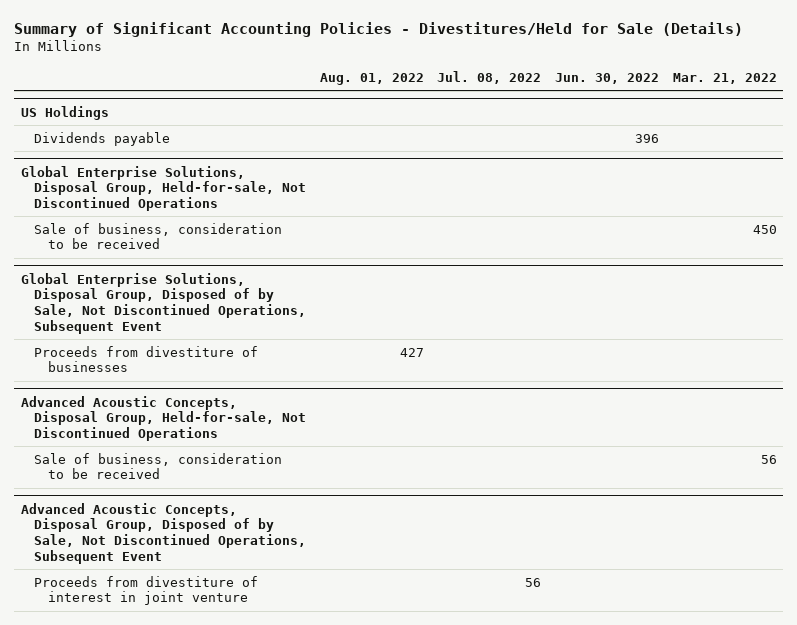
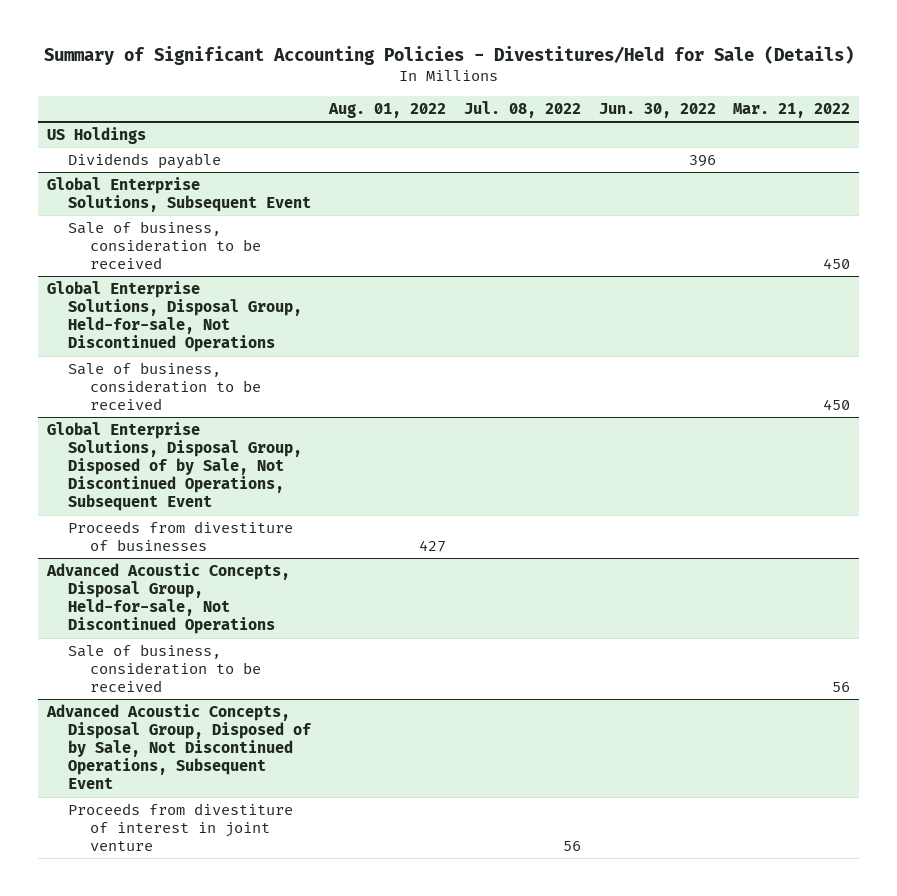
+ Global Enterprise Solutions, Subsequent Event
+ Sale of business, consideration to be received | | | | 450

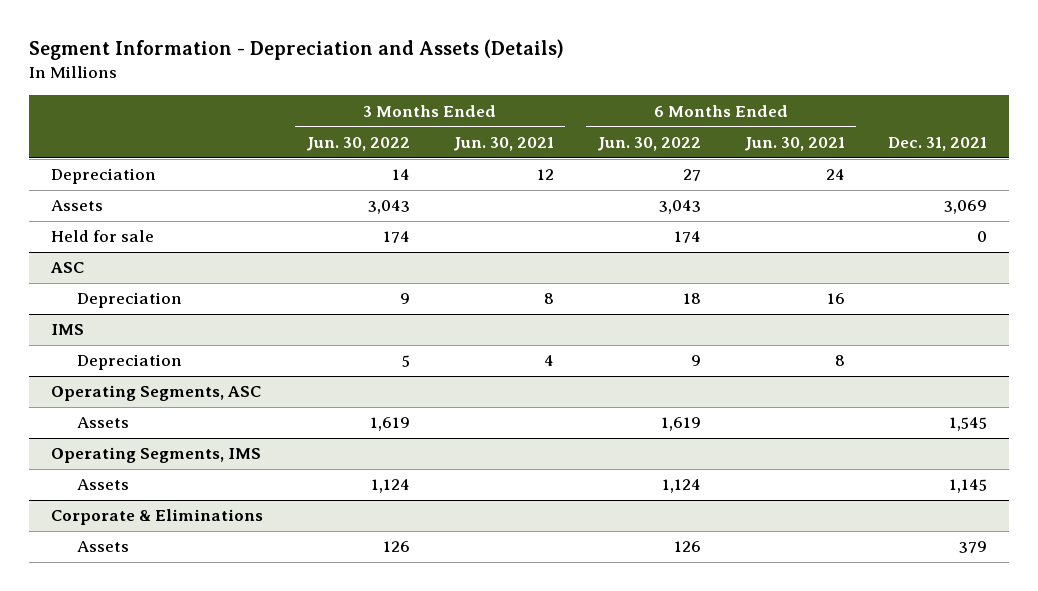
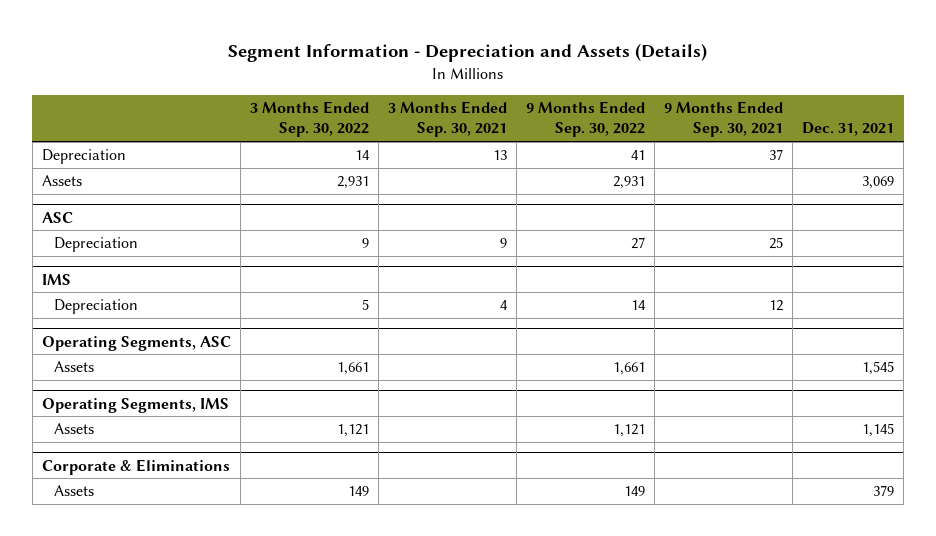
- | 3 Months Ended Jun. 30, 2022 | 3 Months Ended Jun. 30, 2021 | 6 Months Ended Jun. 30, 2022 | 6 Months Ended Jun. 30, 2021 | Dec. 31, 2021
+ | 3 Months Ended Sep. 30, 2022 | 3 Months Ended Sep. 30, 2021 | 9 Months Ended Sep. 30, 2022 | 9 Months Ended Sep. 30, 2021 | Dec. 31, 2021
- Held for sale | 174 | | 174 | | 0

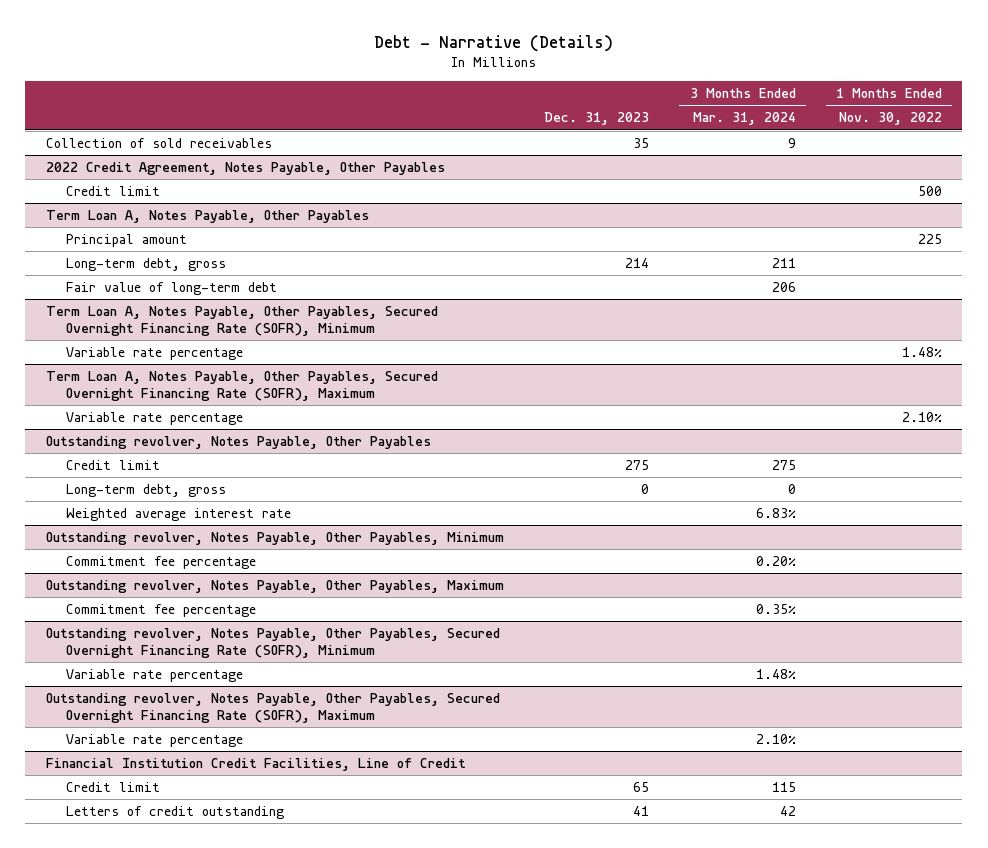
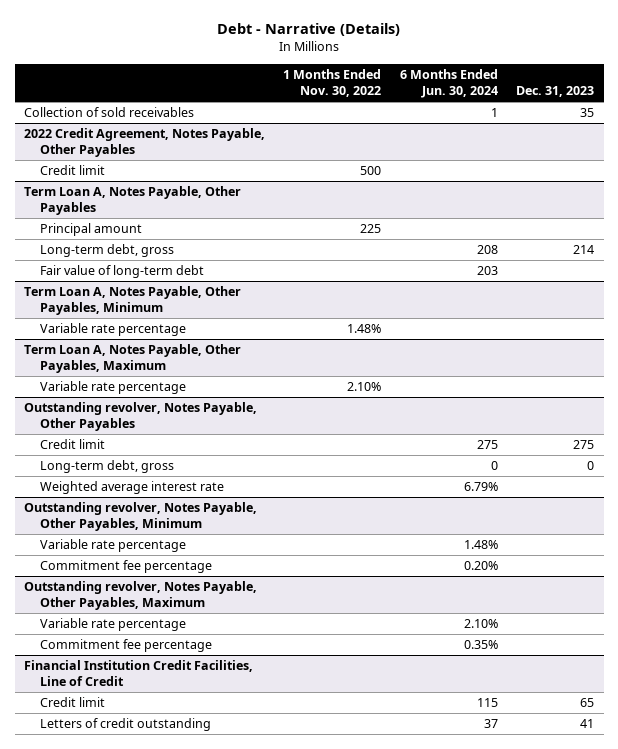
- | Dec. 31, 2023 | 3 Months Ended Mar. 31, 2024 | 1 Months Ended Nov. 30, 2022
+ | 1 Months Ended Nov. 30, 2022 | 6 Months Ended Jun. 30, 2024 | Dec. 31, 2023
- Term Loan A, Notes Payable, Other Payables, Secured Overnight Financing Rate (SOFR), Minimum
+ Term Loan A, Notes Payable, Other Payables, Minimum
- Term Loan A, Notes Payable, Other Payables, Secured Overnight Financing Rate (SOFR), Maximum
+ Term Loan A, Notes Payable, Other Payables, Maximum
@ Outstanding revolver, Notes Payable, Other Payables, Minimum
+ Variable rate percentage | | 1.48% |
@ Outstanding revolver, Notes Payable, Other Payables, Maximum
+ Variable rate percentage | | 2.10% |
- Outstanding revolver, Notes Payable, Other Payables, Secured Overnight Financing Rate (SOFR), Minimum
- Variable rate percentage | | 1.48% |
- Outstanding revolver, Notes Payable, Other Payables, Secured Overnight Financing Rate (SOFR), Maximum
- Variable rate percentage | | 2.10% |

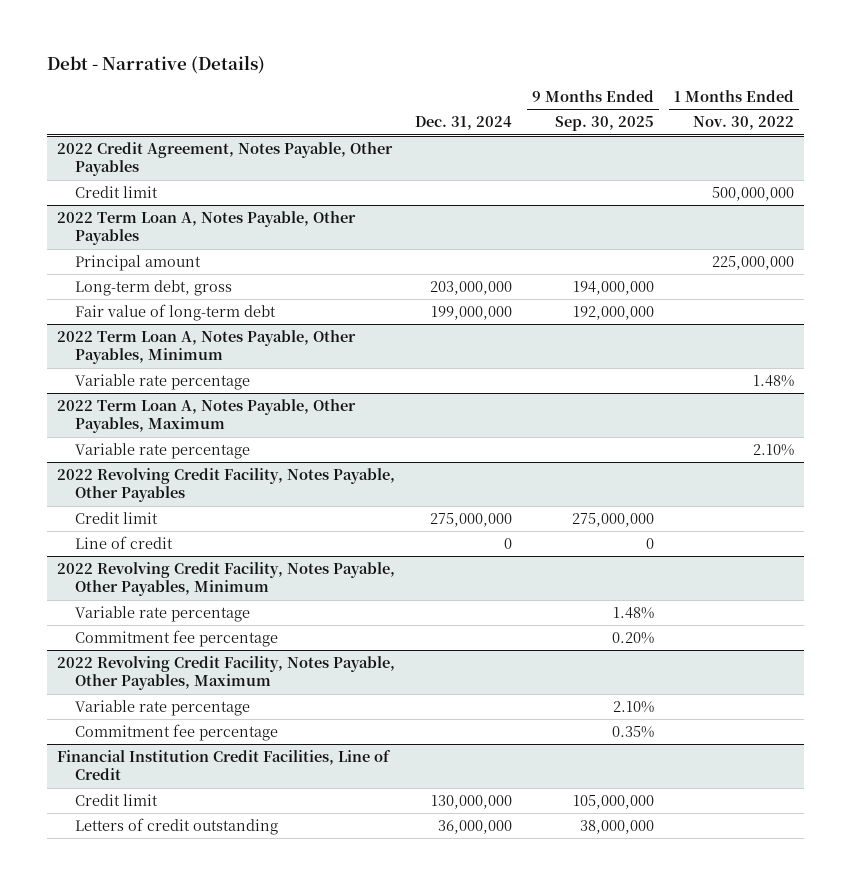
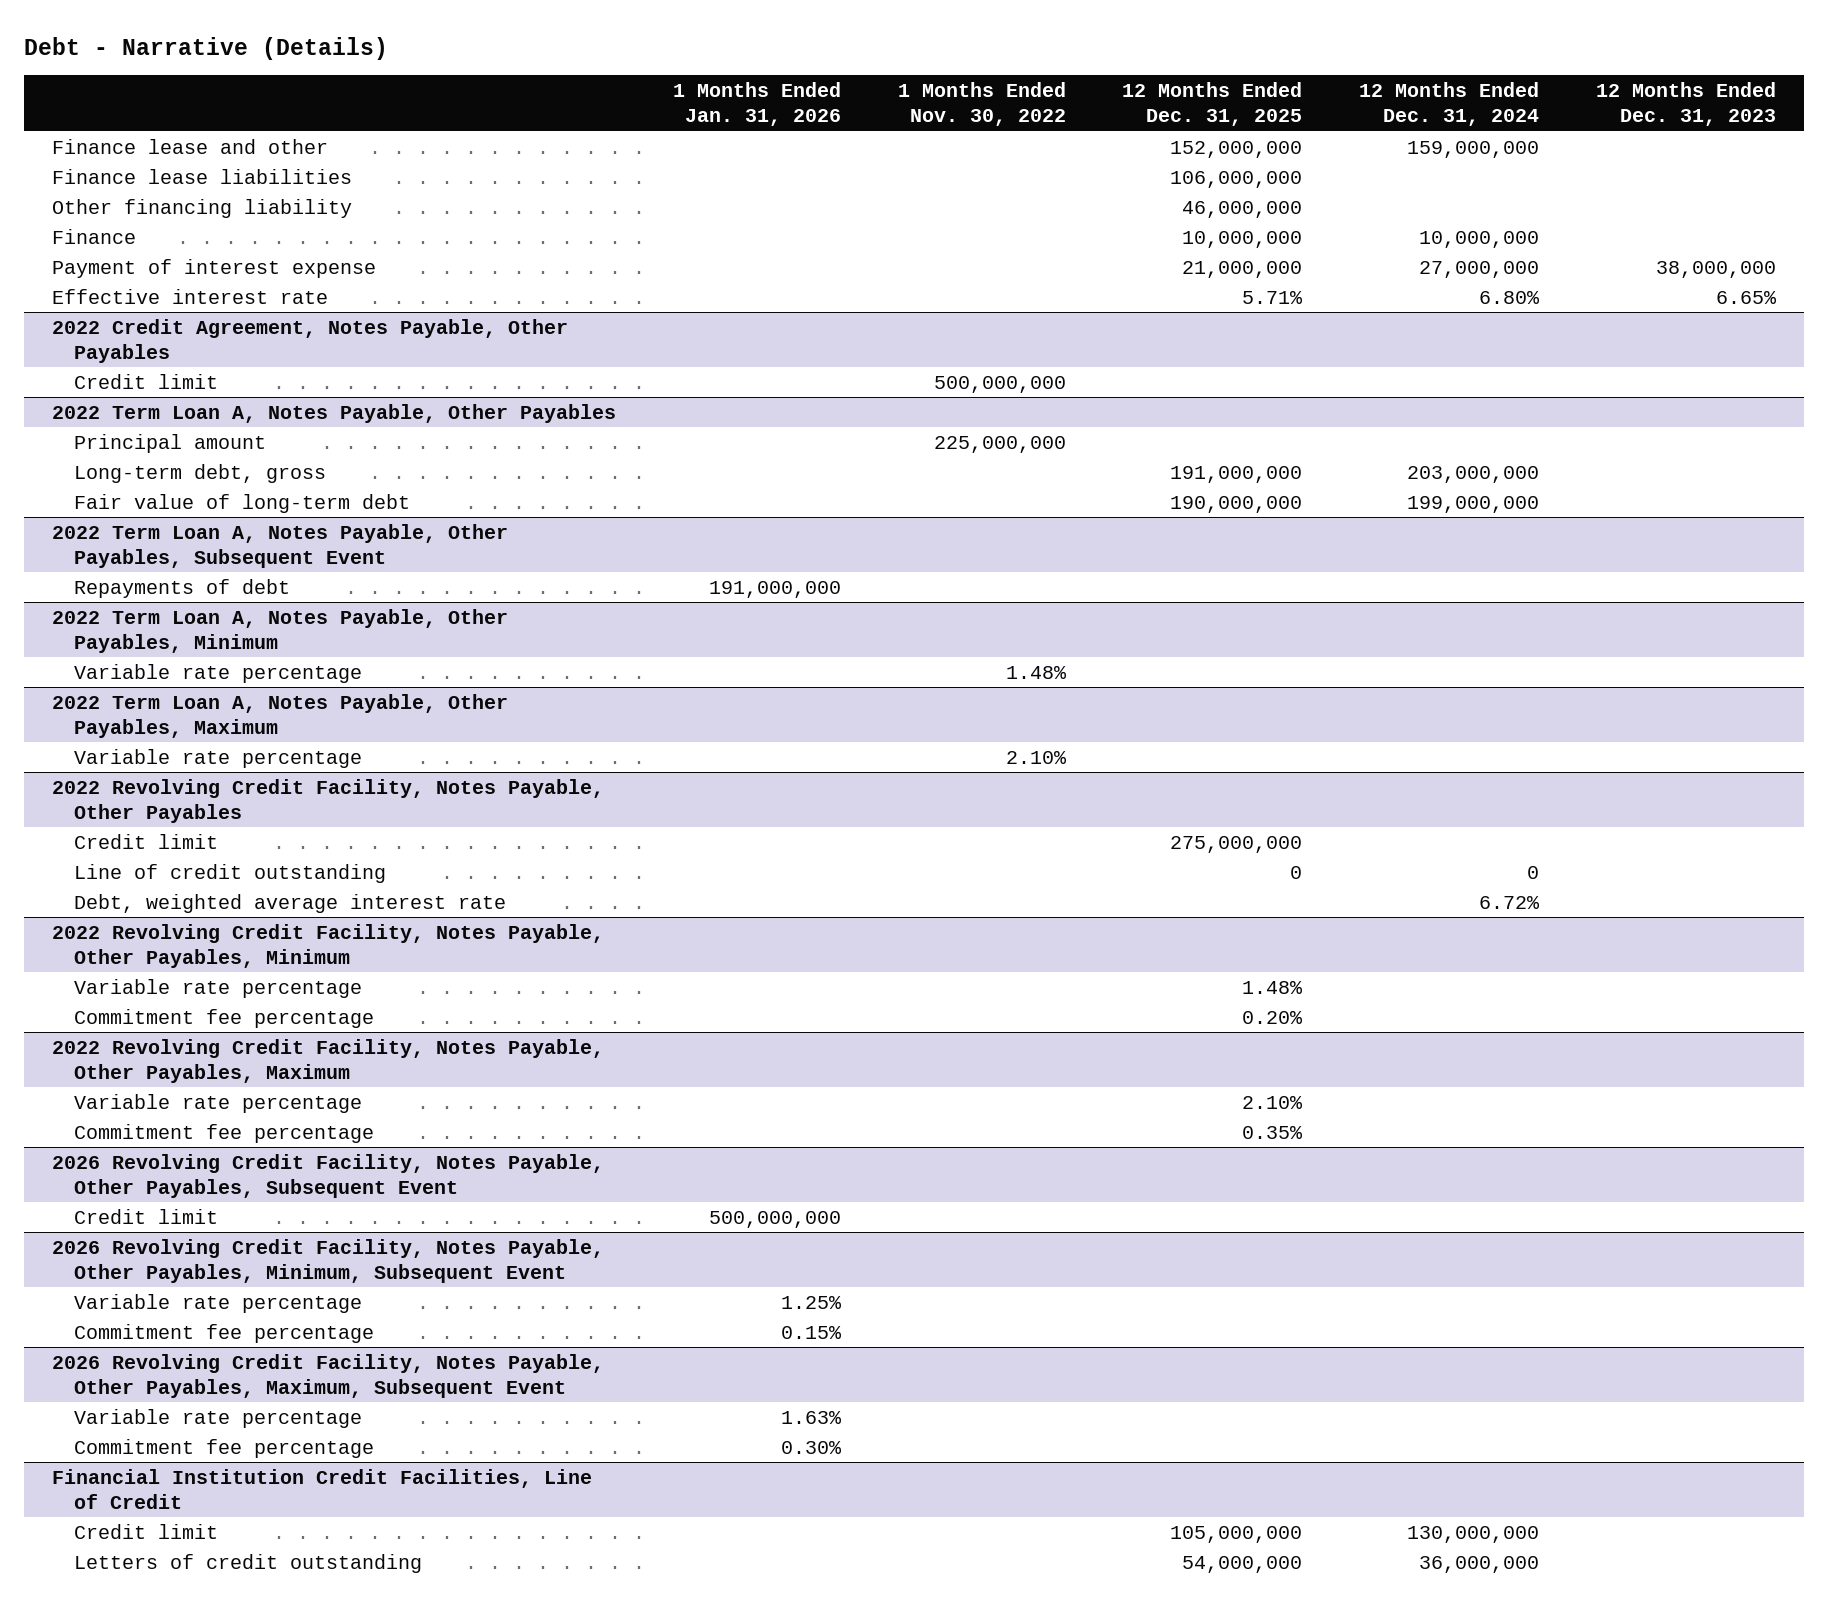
- | Dec. 31, 2024 | 9 Months Ended Sep. 30, 2025 | 1 Months Ended Nov. 30, 2022
+ | 1 Months Ended Jan. 31, 2026 | 1 Months Ended Nov. 30, 2022 | 12 Months Ended Dec. 31, 2025 | 12 Months Ended Dec. 31, 2024 | 12 Months Ended Dec. 31, 2023
+ Finance lease and other | | | 152,000,000 | 159,000,000 |
+ Finance lease liabilities | | | 106,000,000 | |
+ Other financing liability | | | 46,000,000 | |
+ Finance | | | 10,000,000 | 10,000,000 |
+ Payment of interest expense | | | 21,000,000 | 27,000,000 | 38,000,000
+ Effective interest rate | | | 5.71% | 6.80% | 6.65%
+ 2022 Term Loan A, Notes Payable, Other Payables, Subsequent Event
+ Repayments of debt | 191,000,000 | | | |
@ 2022 Revolving Credit Facility, Notes Payable, Other Payables
- Line of credit | 0 | 0 |
+ Line of credit outstanding | | | 0 | 0 |
+ Debt, weighted average interest rate | | | | 6.72% |
+ 2026 Revolving Credit Facility, Notes Payable, Other Payables, Subsequent Event
+ Credit limit | 500,000,000 | | | |
+ 2026 Revolving Credit Facility, Notes Payable, Other Payables, Minimum, Subsequent Event
+ Variable rate percentage | 1.25% | | | |
+ Commitment fee percentage | 0.15% | | | |
+ 2026 Revolving Credit Facility, Notes Payable, Other Payables, Maximum, Subsequent Event
+ Variable rate percentage | 1.63% | | | |
+ Commitment fee percentage | 0.30% | | | |

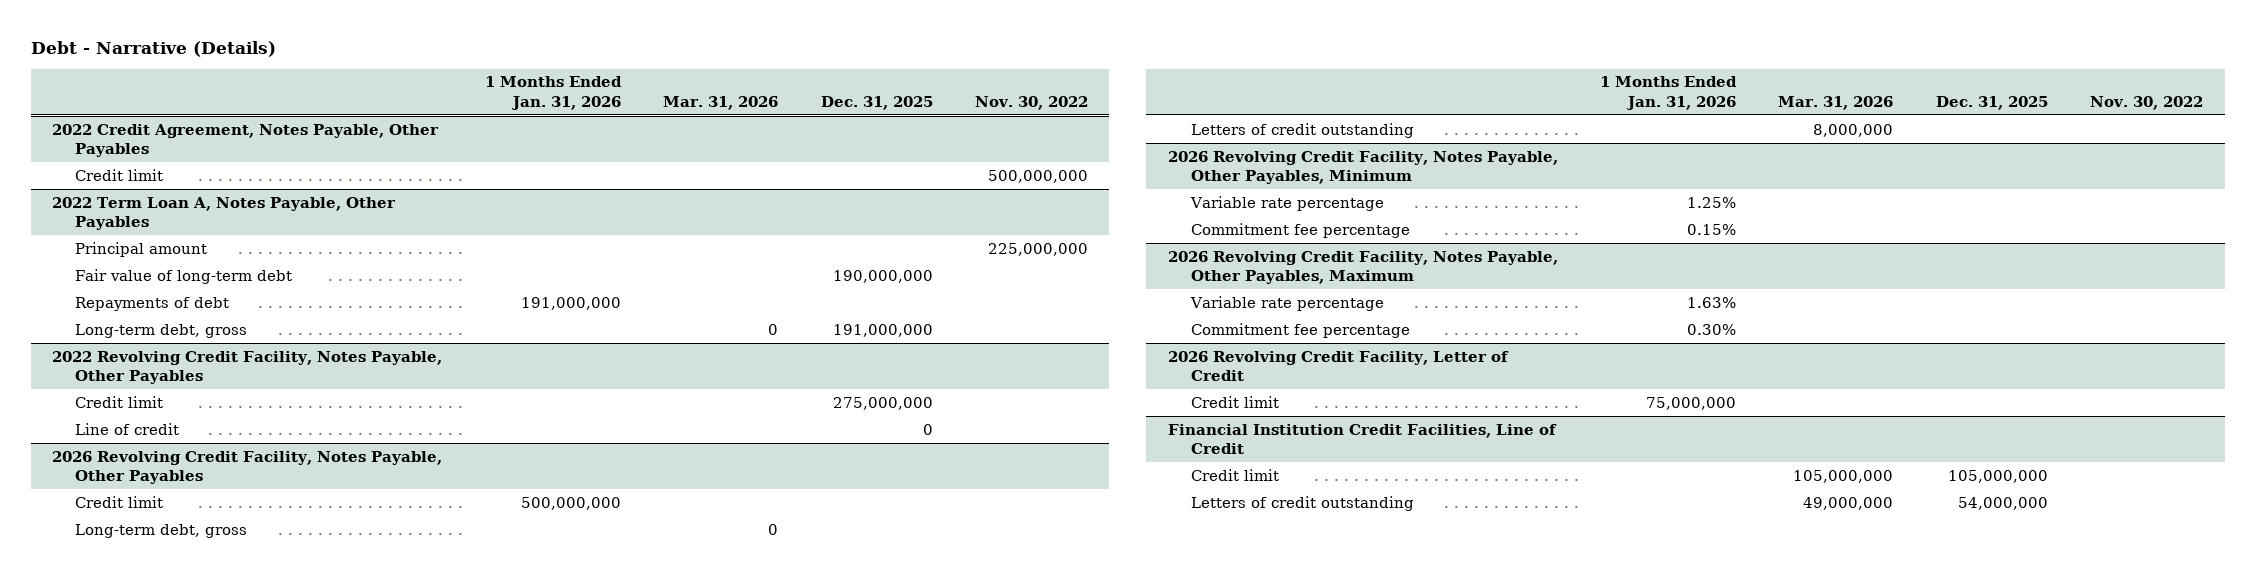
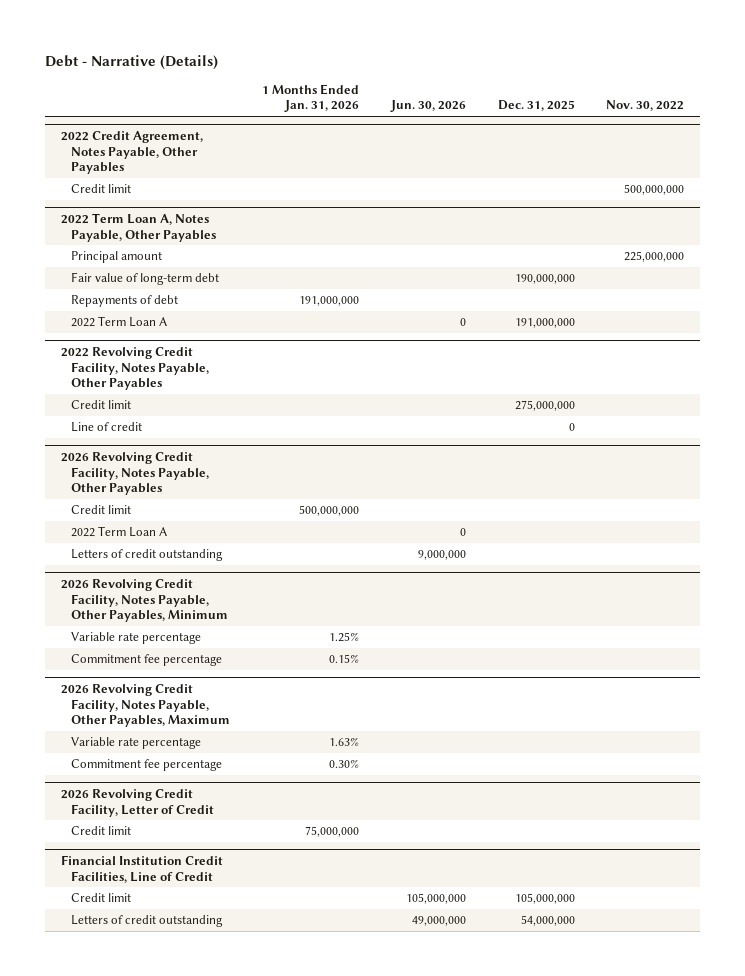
- | 1 Months Ended Jan. 31, 2026 | Mar. 31, 2026 | Dec. 31, 2025 | Nov. 30, 2022
+ | 1 Months Ended Jan. 31, 2026 | Jun. 30, 2026 | Dec. 31, 2025 | Nov. 30, 2022
@ 2022 Term Loan A, Notes Payable, Other Payables
- Long-term debt, gross | | 0 | 191,000,000 |
+ 2022 Term Loan A | | 0 | 191,000,000 |
@ 2026 Revolving Credit Facility, Notes Payable, Other Payables
- Long-term debt, gross | | 0 | |
+ 2022 Term Loan A | | 0 | |

